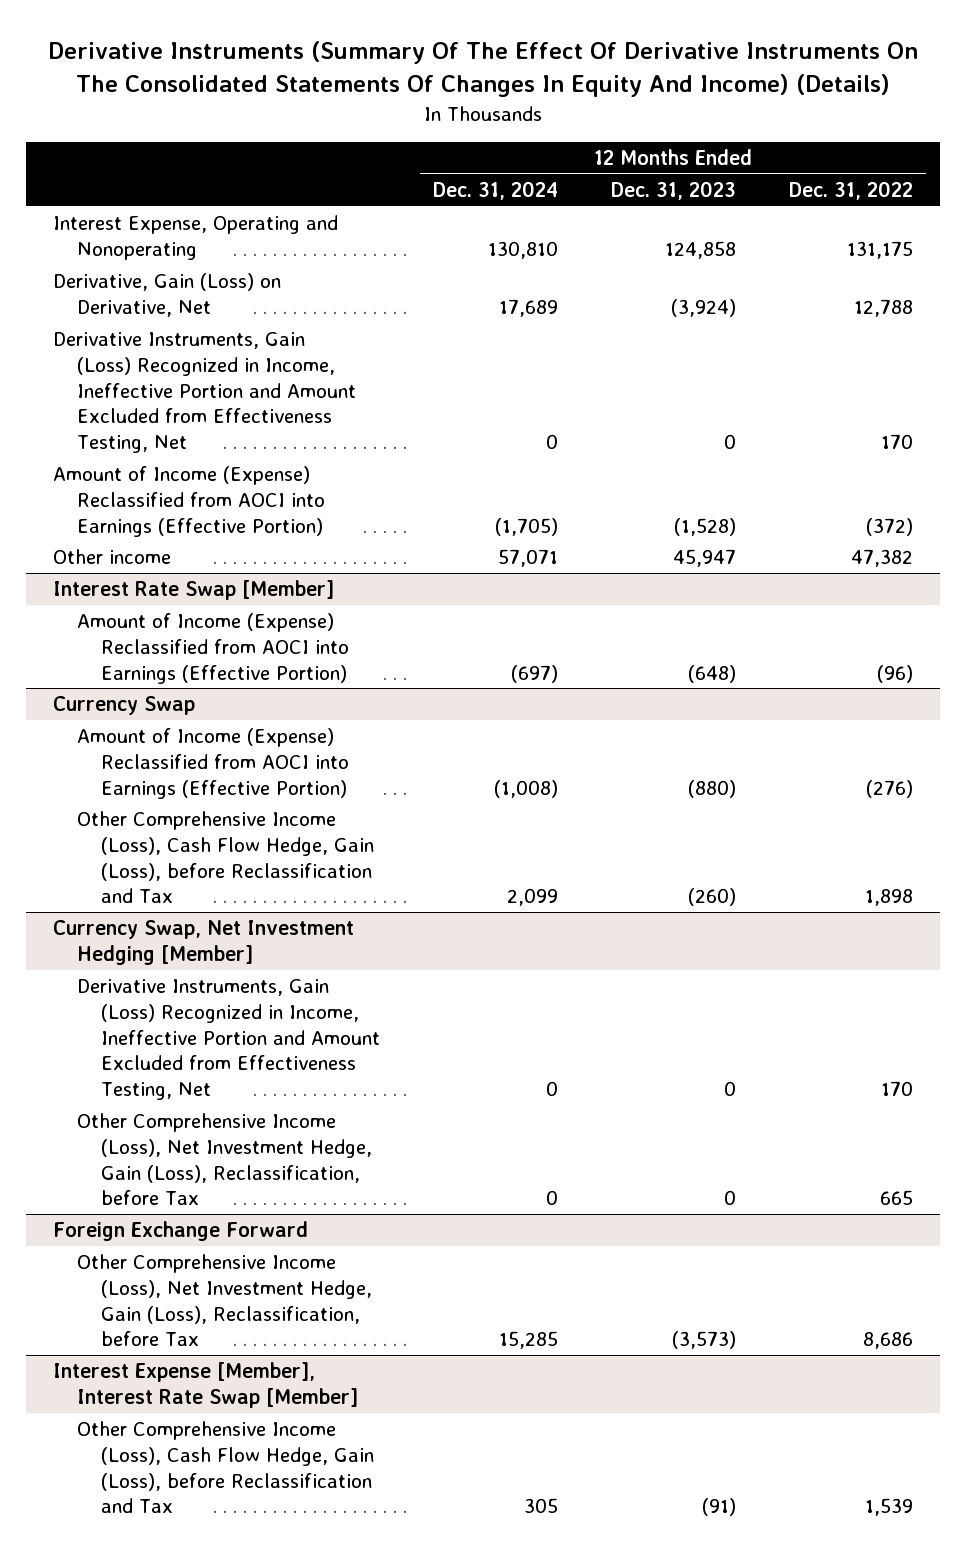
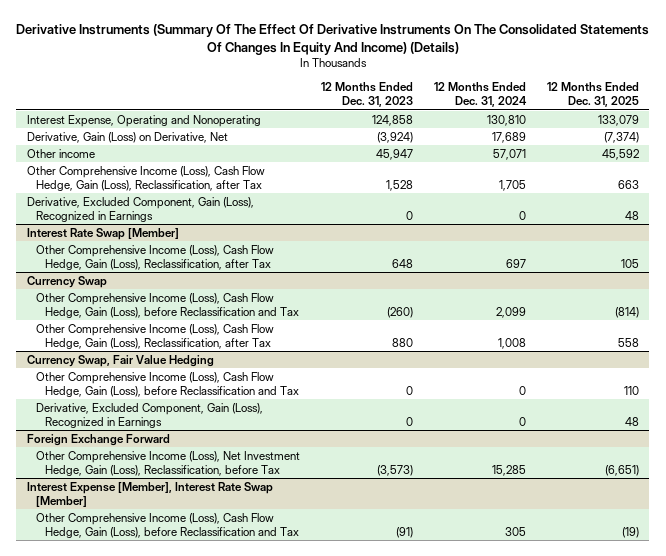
- | 12 Months Ended Dec. 31, 2024 | 12 Months Ended Dec. 31, 2023 | 12 Months Ended Dec. 31, 2022
+ | 12 Months Ended Dec. 31, 2023 | 12 Months Ended Dec. 31, 2024 | 12 Months Ended Dec. 31, 2025
- Derivative Instruments, Gain (Loss) Recognized in Income, Ineffective Portion and Amount Excluded from Effectiveness Testing, Net | 0 | 0 | 170
- Amount of Income (Expense) Reclassified from AOCI into Earnings (Effective Portion) | (1,705) | (1,528) | (372)
+ Other Comprehensive Income (Loss), Cash Flow Hedge, Gain (Loss), Reclassification, after Tax | 1,528 | 1,705 | 663
+ Derivative, Excluded Component, Gain (Loss), Recognized in Earnings | 0 | 0 | 48
@ Interest Rate Swap [Member]
- Amount of Income (Expense) Reclassified from AOCI into Earnings (Effective Portion) | (697) | (648) | (96)
+ Other Comprehensive Income (Loss), Cash Flow Hedge, Gain (Loss), Reclassification, after Tax | 648 | 697 | 105
@ Currency Swap
- Amount of Income (Expense) Reclassified from AOCI into Earnings (Effective Portion) | (1,008) | (880) | (276)
- Currency Swap, Net Investment Hedging [Member]
- Derivative Instruments, Gain (Loss) Recognized in Income, Ineffective Portion and Amount Excluded from Effectiveness Testing, Net | 0 | 0 | 170
- Other Comprehensive Income (Loss), Net Investment Hedge, Gain (Loss), Reclassification, before Tax | 0 | 0 | 665
@ Currency Swap
+ Other Comprehensive Income (Loss), Cash Flow Hedge, Gain (Loss), Reclassification, after Tax | 880 | 1,008 | 558
+ Currency Swap, Fair Value Hedging
+ Other Comprehensive Income (Loss), Cash Flow Hedge, Gain (Loss), before Reclassification and Tax | 0 | 0 | 110
+ Derivative, Excluded Component, Gain (Loss), Recognized in Earnings | 0 | 0 | 48

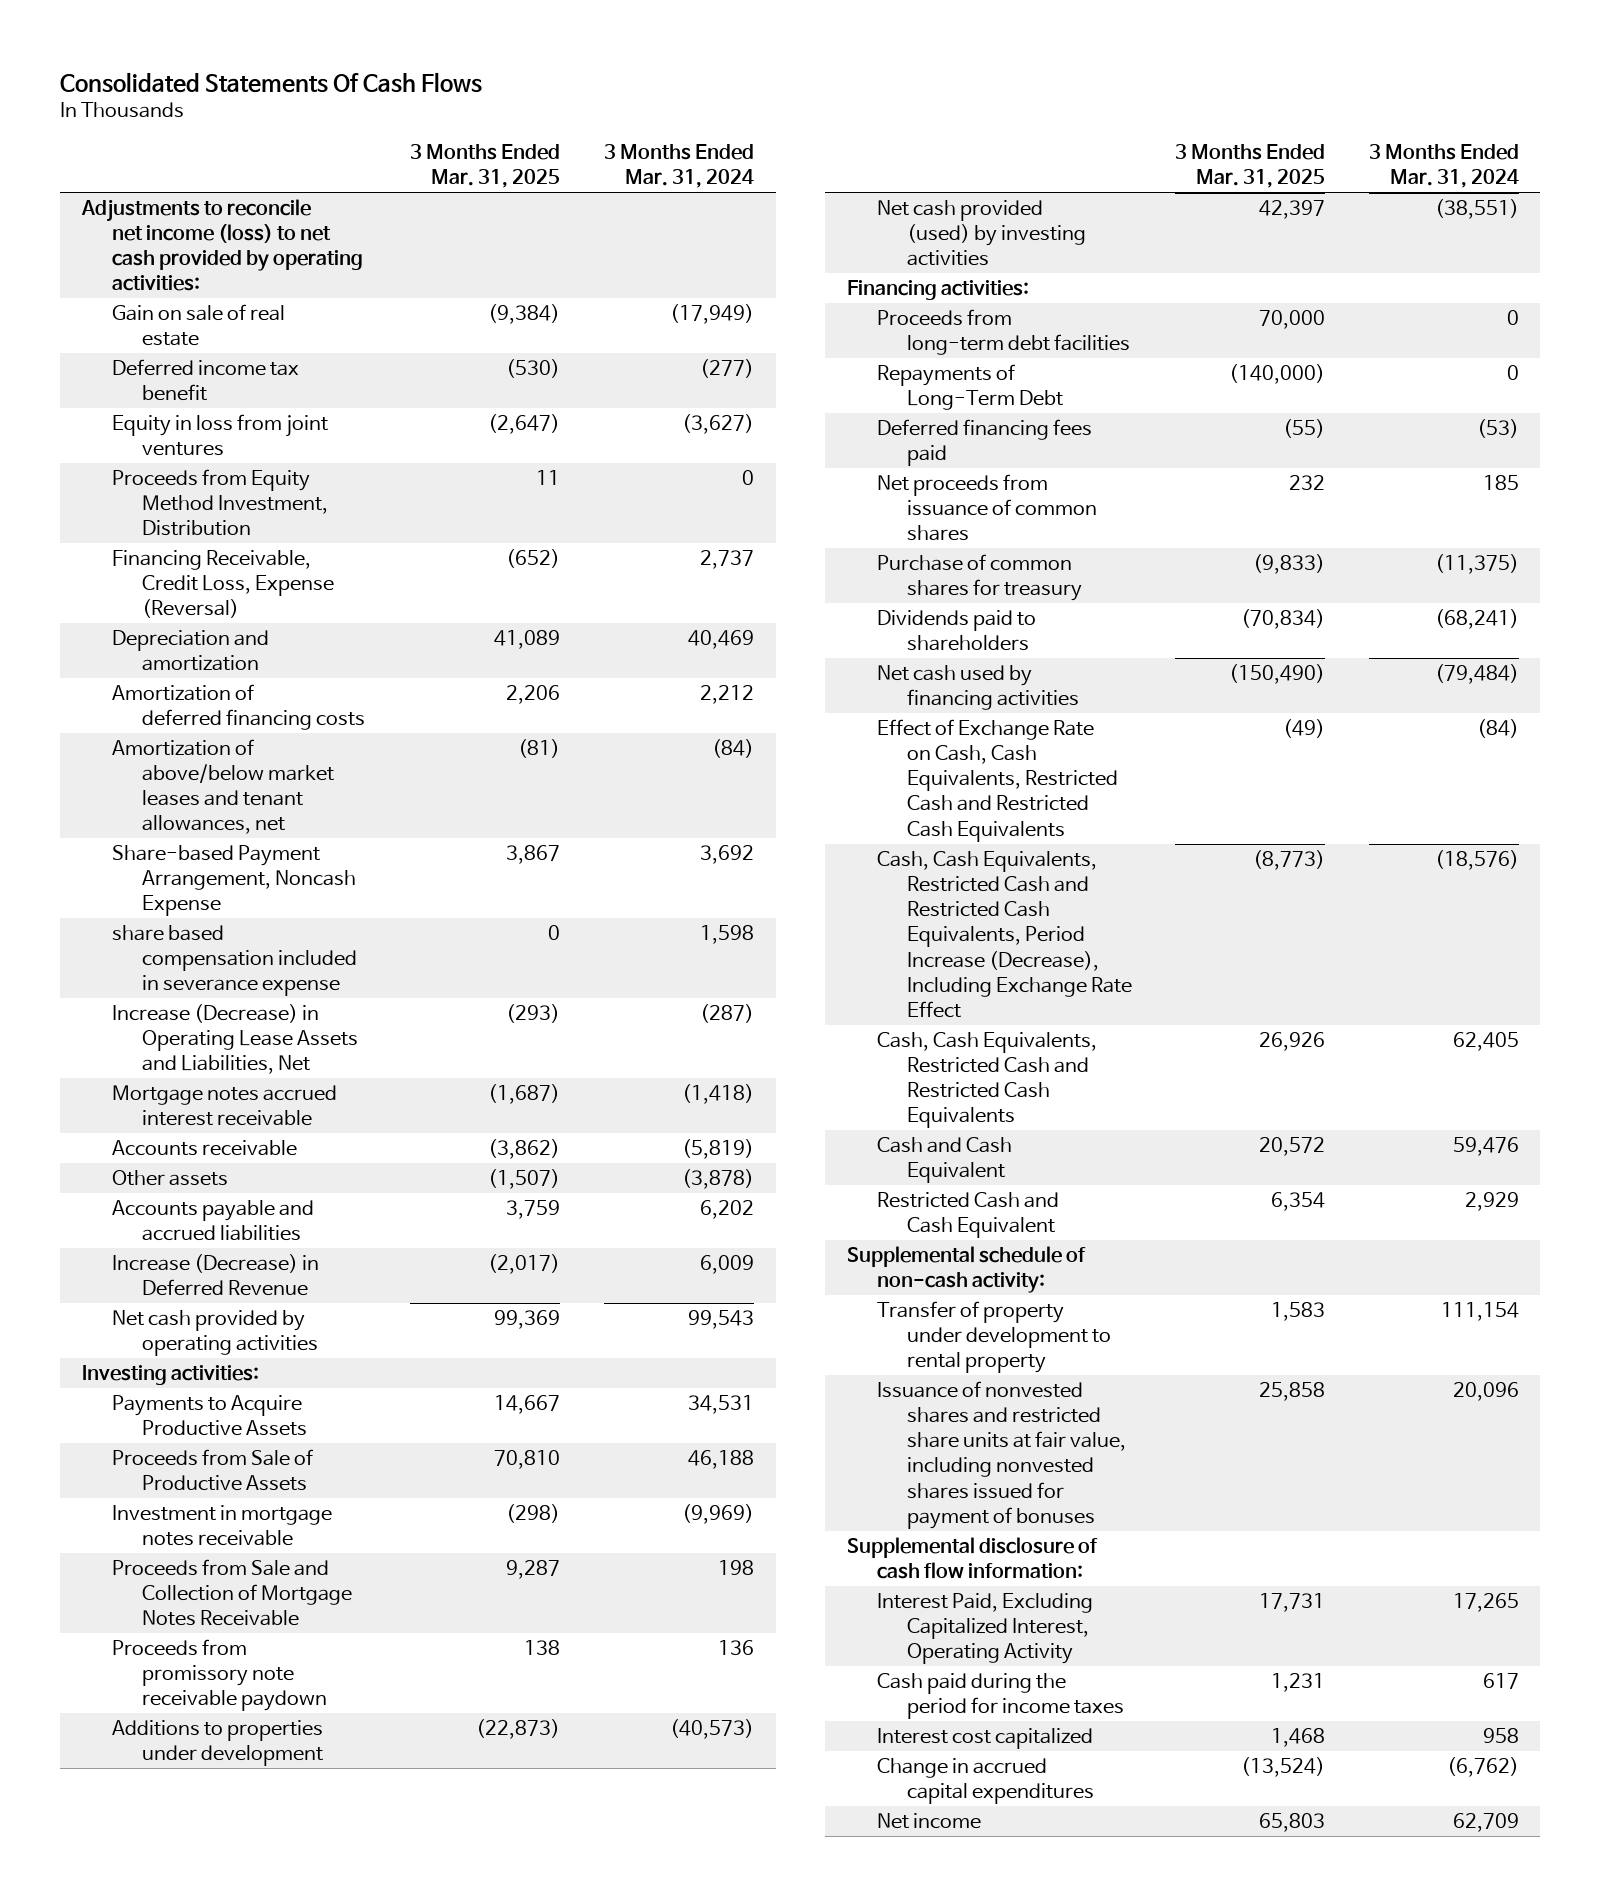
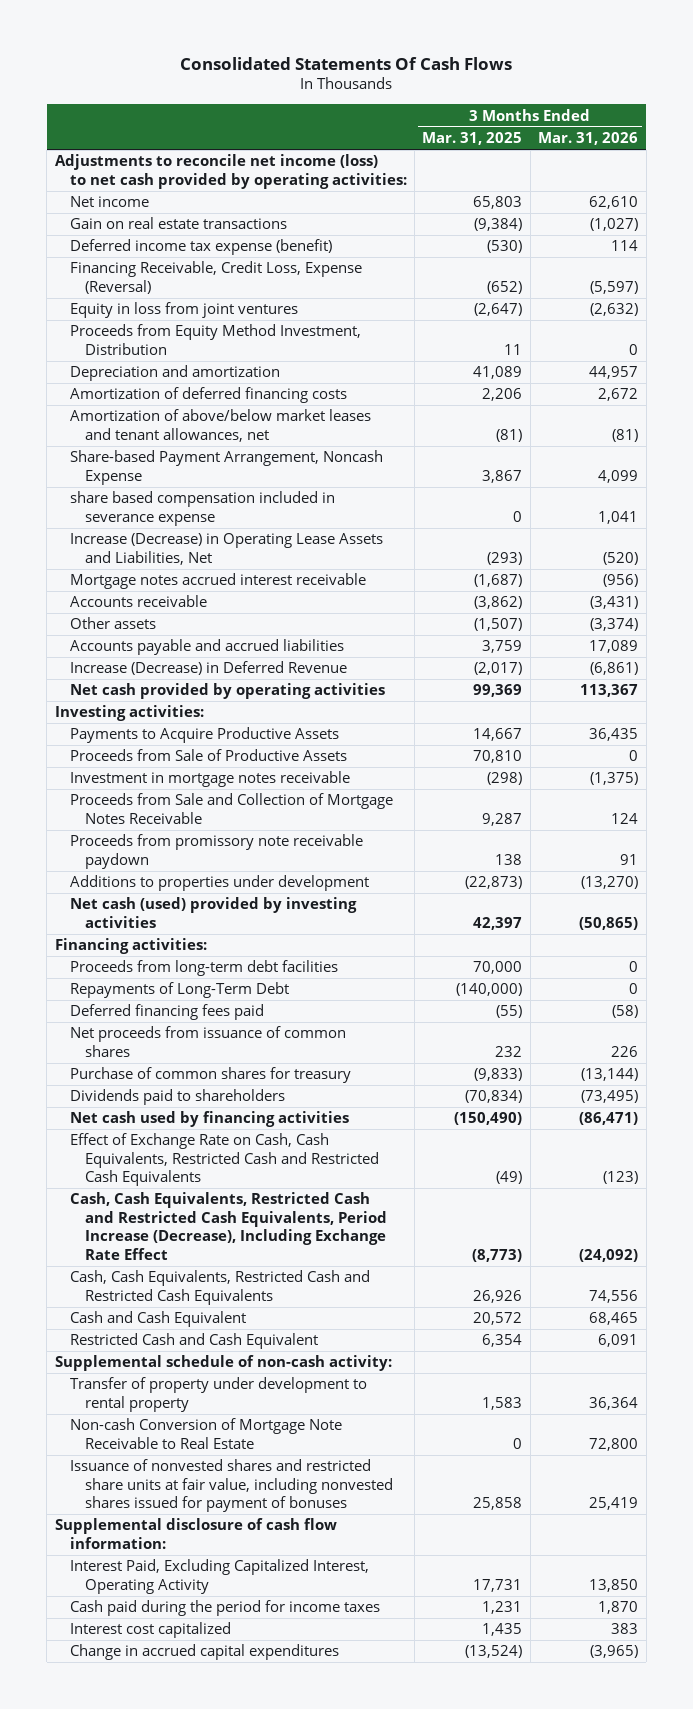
- | 3 Months Ended Mar. 31, 2025 | 3 Months Ended Mar. 31, 2024
+ | 3 Months Ended Mar. 31, 2025 | 3 Months Ended Mar. 31, 2026
- Gain on sale of real estate | (9,384) | (17,949)
- Deferred income tax benefit | (530) | (277)
moved up: Net income | 65,803 | 62,610
+ Gain on real estate transactions | (9,384) | (1,027)
+ Deferred income tax expense (benefit) | (530) | 114
moved up: Financing Receivable, Credit Loss, Expense (Reversal) | (652) | (5,597)
- Net cash provided (used) by investing activities | 42,397 | (38,551)
+ Net cash (used) provided by investing activities | 42,397 | (50,865)
+ Non-cash Conversion of Mortgage Note Receivable to Real Estate | 0 | 72,800
- Interest cost capitalized | 1,468 | 958
+ Interest cost capitalized | 1,435 | 383

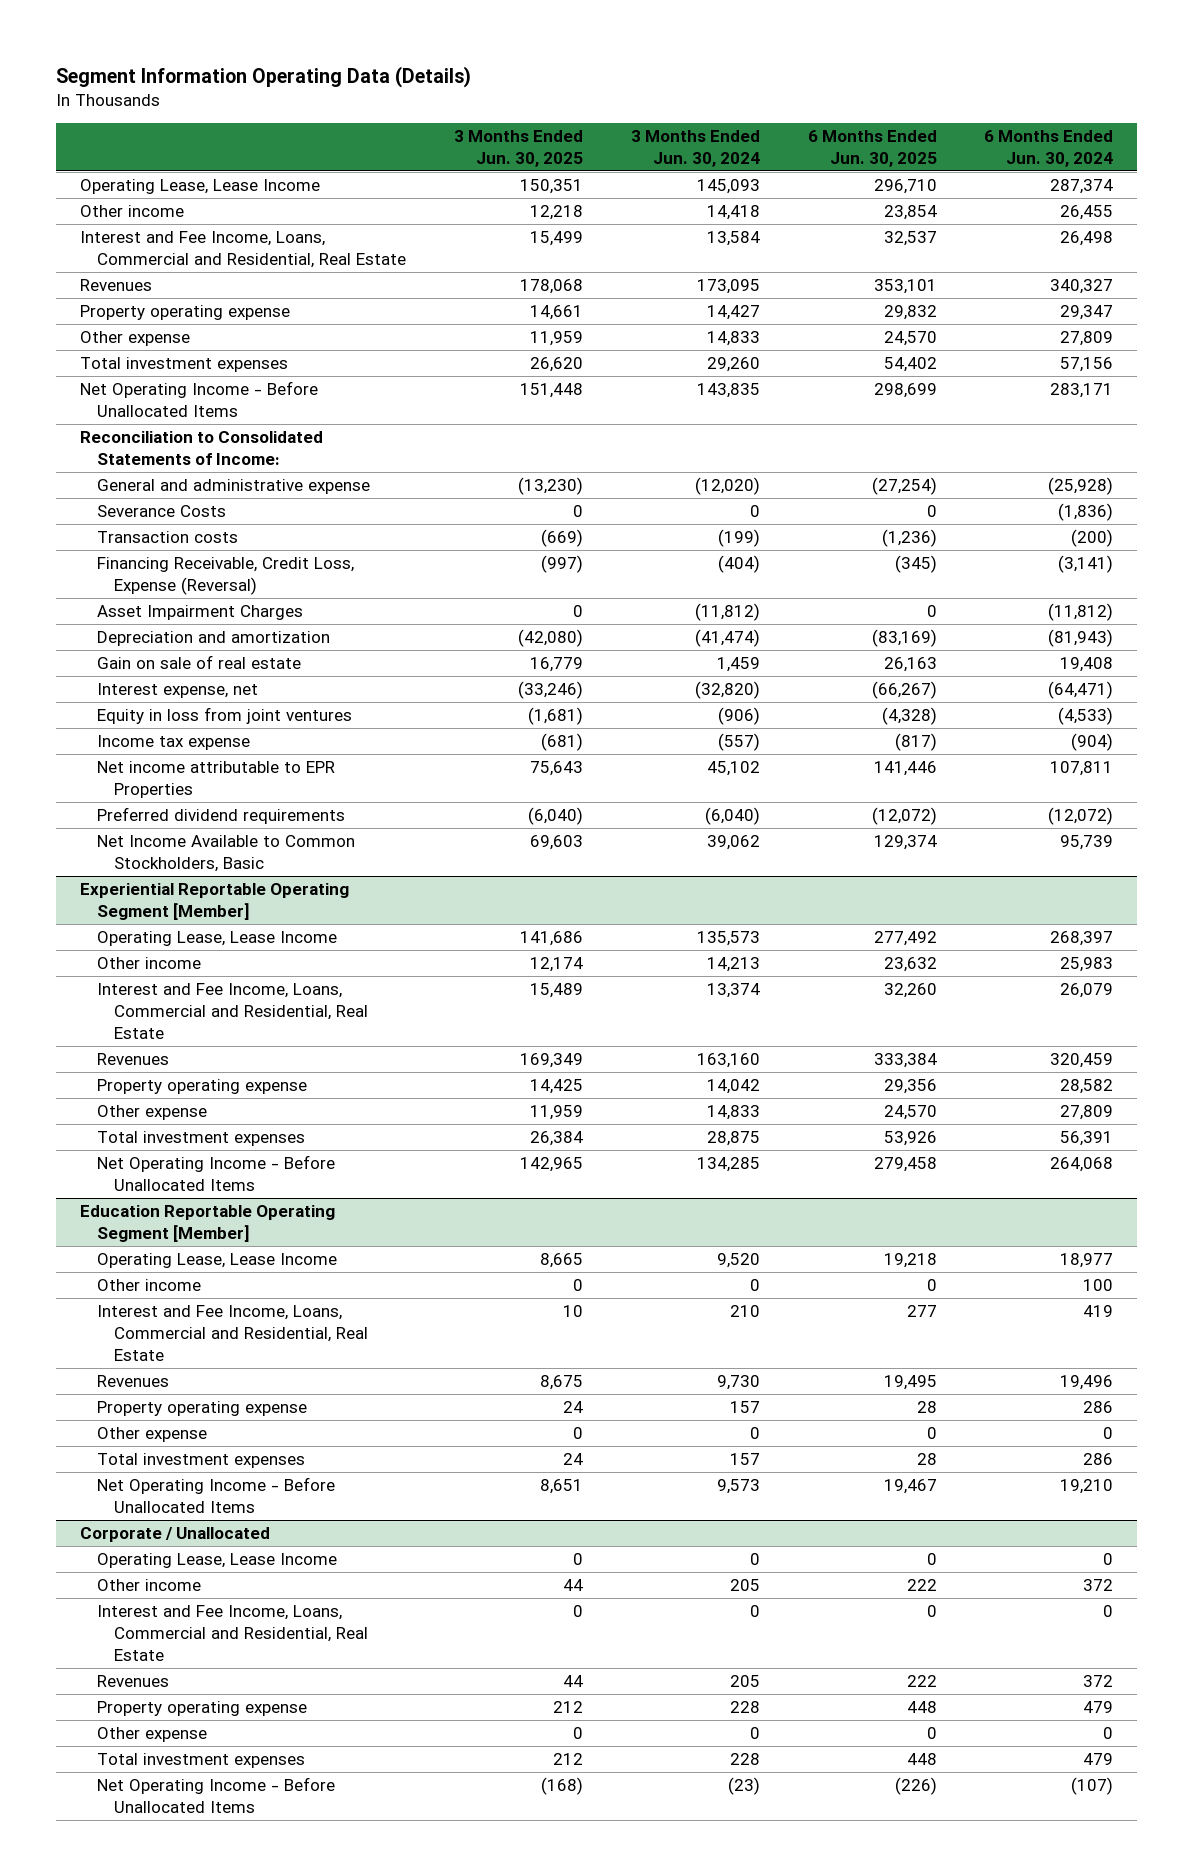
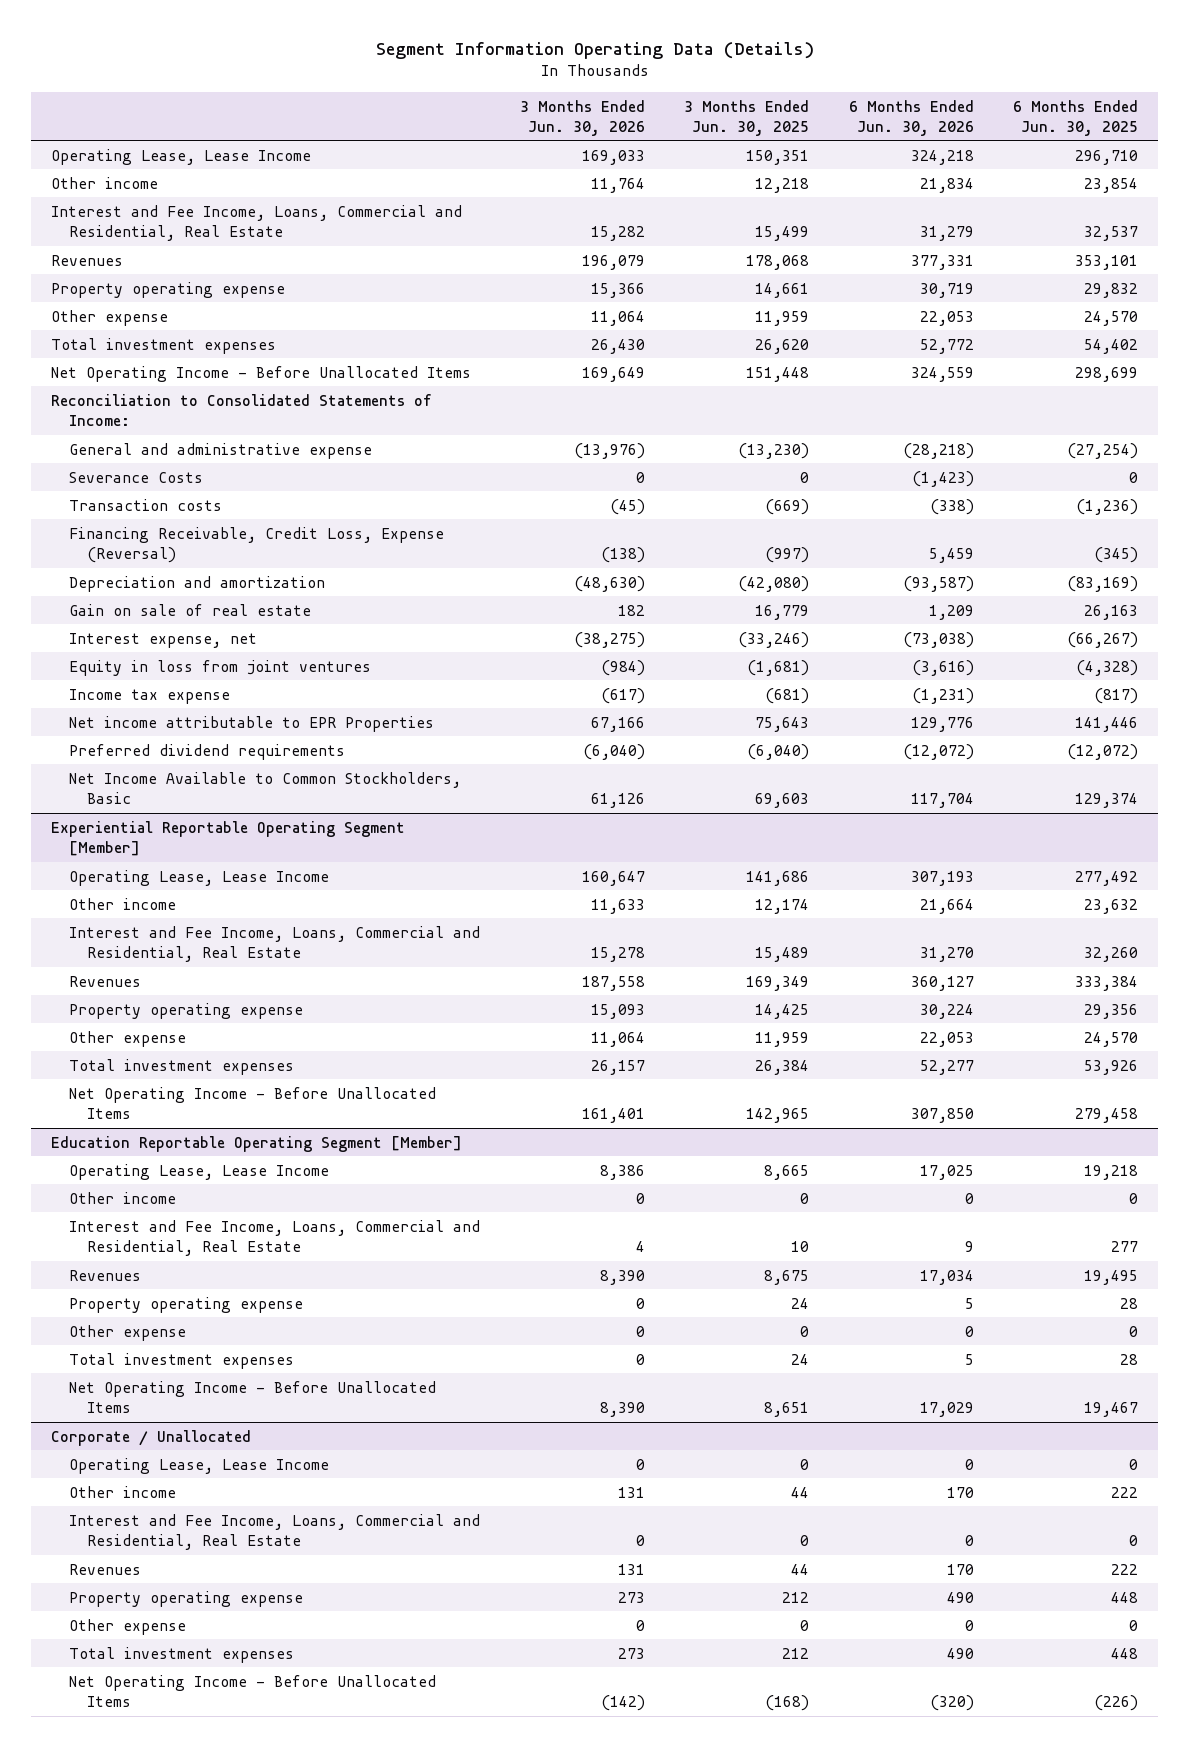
- | 3 Months Ended Jun. 30, 2025 | 3 Months Ended Jun. 30, 2024 | 6 Months Ended Jun. 30, 2025 | 6 Months Ended Jun. 30, 2024
+ | 3 Months Ended Jun. 30, 2026 | 3 Months Ended Jun. 30, 2025 | 6 Months Ended Jun. 30, 2026 | 6 Months Ended Jun. 30, 2025
- Asset Impairment Charges | 0 | (11,812) | 0 | (11,812)

